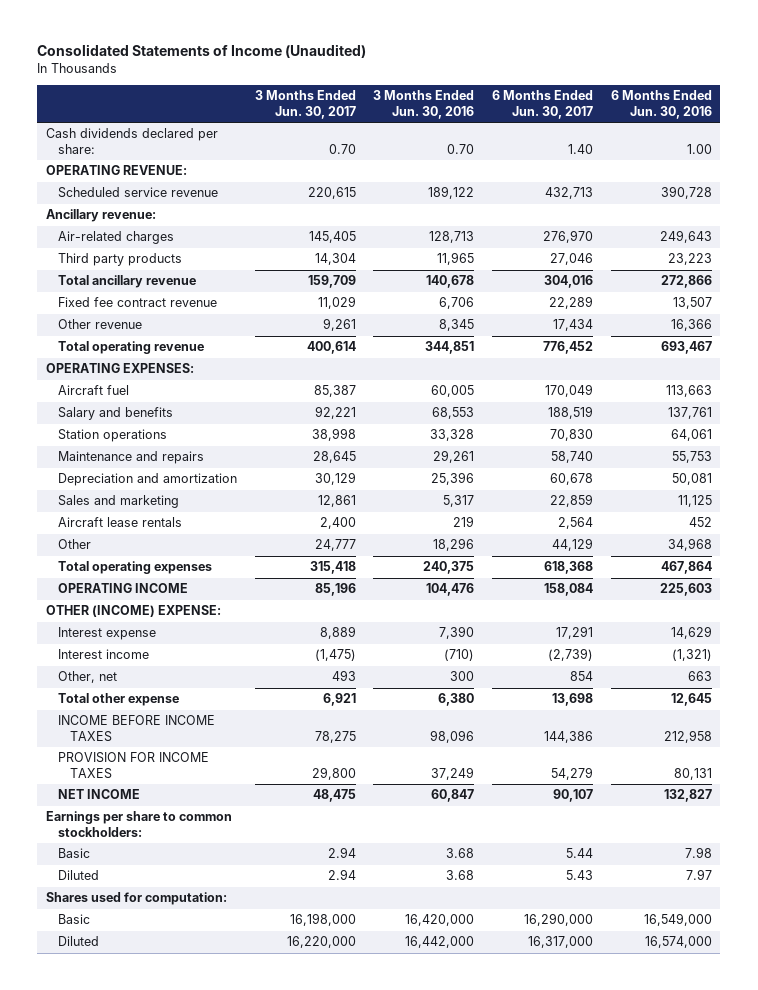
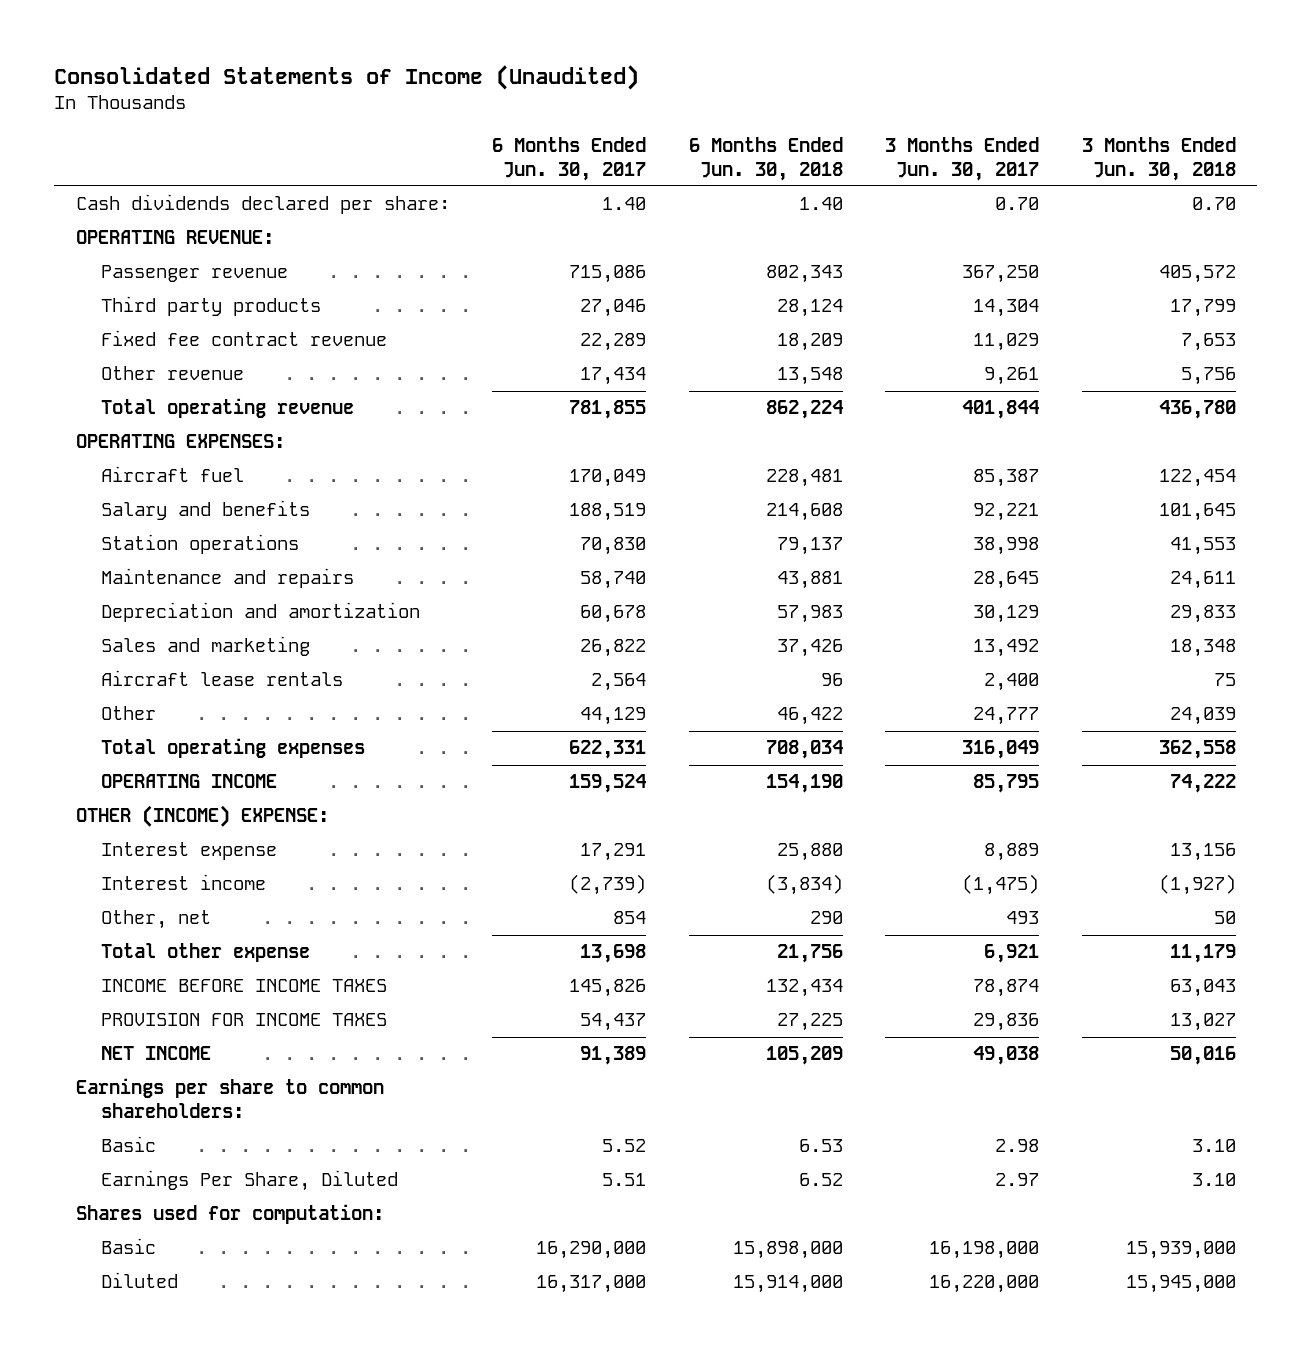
- | 3 Months Ended Jun. 30, 2017 | 3 Months Ended Jun. 30, 2016 | 6 Months Ended Jun. 30, 2017 | 6 Months Ended Jun. 30, 2016
+ | 6 Months Ended Jun. 30, 2017 | 6 Months Ended Jun. 30, 2018 | 3 Months Ended Jun. 30, 2017 | 3 Months Ended Jun. 30, 2018
- Scheduled service revenue | 220,615 | 189,122 | 432,713 | 390,728
- Ancillary revenue:
- Air-related charges | 145,405 | 128,713 | 276,970 | 249,643
+ Passenger revenue | 715,086 | 802,343 | 367,250 | 405,572
- Total ancillary revenue | 159,709 | 140,678 | 304,016 | 272,866
- Total operating revenue | 400,614 | 344,851 | 776,452 | 693,467
+ Total operating revenue | 781,855 | 862,224 | 401,844 | 436,780
- Sales and marketing | 12,861 | 5,317 | 22,859 | 11,125
+ Sales and marketing | 26,822 | 37,426 | 13,492 | 18,348
- Total operating expenses | 315,418 | 240,375 | 618,368 | 467,864
- OPERATING INCOME | 85,196 | 104,476 | 158,084 | 225,603
+ Total operating expenses | 622,331 | 708,034 | 316,049 | 362,558
+ OPERATING INCOME | 159,524 | 154,190 | 85,795 | 74,222
- INCOME BEFORE INCOME TAXES | 78,275 | 98,096 | 144,386 | 212,958
- PROVISION FOR INCOME TAXES | 29,800 | 37,249 | 54,279 | 80,131
- NET INCOME | 48,475 | 60,847 | 90,107 | 132,827
- Earnings per share to common stockholders:
- Basic | 2.94 | 3.68 | 5.44 | 7.98
- Diluted | 2.94 | 3.68 | 5.43 | 7.97
+ INCOME BEFORE INCOME TAXES | 145,826 | 132,434 | 78,874 | 63,043
+ PROVISION FOR INCOME TAXES | 54,437 | 27,225 | 29,836 | 13,027
+ NET INCOME | 91,389 | 105,209 | 49,038 | 50,016
+ Earnings per share to common shareholders:
+ Basic | 5.52 | 6.53 | 2.98 | 3.10
+ Earnings Per Share, Diluted | 5.51 | 6.52 | 2.97 | 3.10

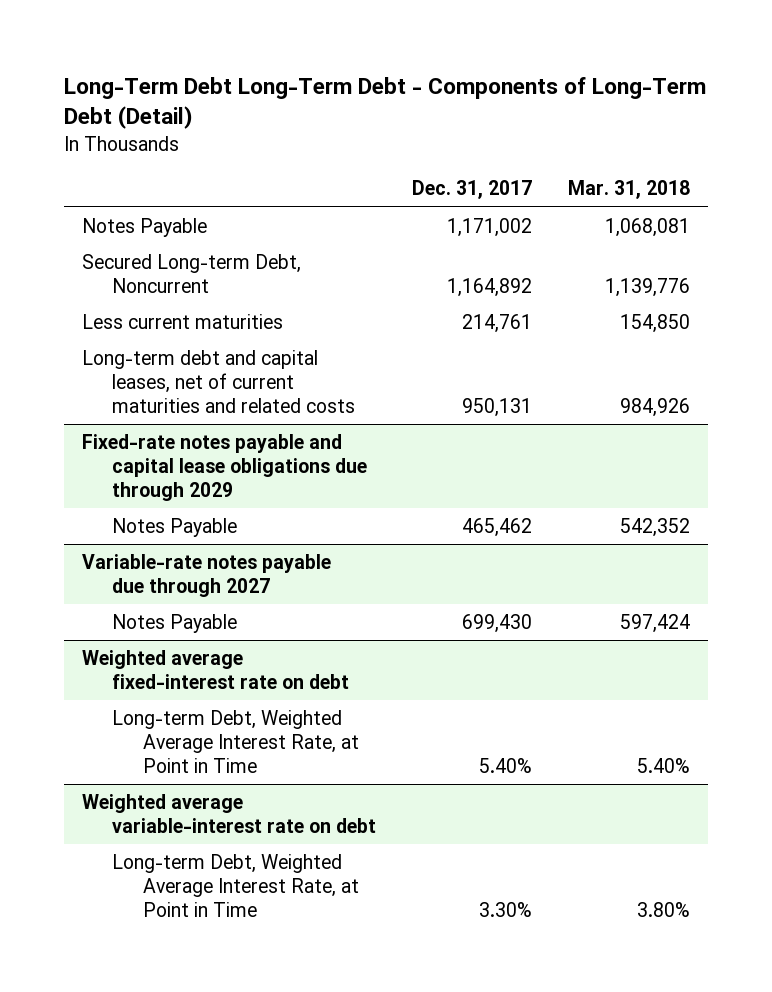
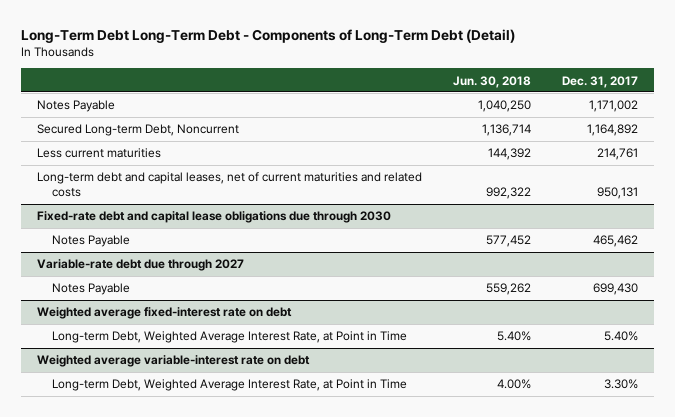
- | Dec. 31, 2017 | Mar. 31, 2018
+ | Jun. 30, 2018 | Dec. 31, 2017
- Fixed-rate notes payable and capital lease obligations due through 2029
+ Fixed-rate debt and capital lease obligations due through 2030
- Variable-rate notes payable due through 2027
+ Variable-rate debt due through 2027

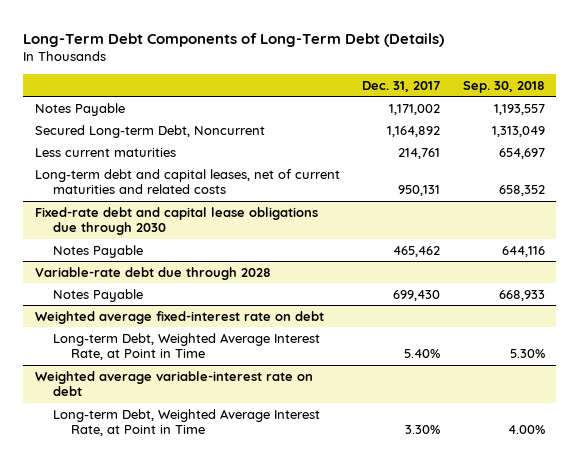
- Long-Term Debt Long-Term Debt - Components of Long-Term Debt (Detail)
+ Long-Term Debt Components of Long-Term Debt (Details)
- | Jun. 30, 2018 | Dec. 31, 2017
+ | Dec. 31, 2017 | Sep. 30, 2018
- Variable-rate debt due through 2027
+ Variable-rate debt due through 2028

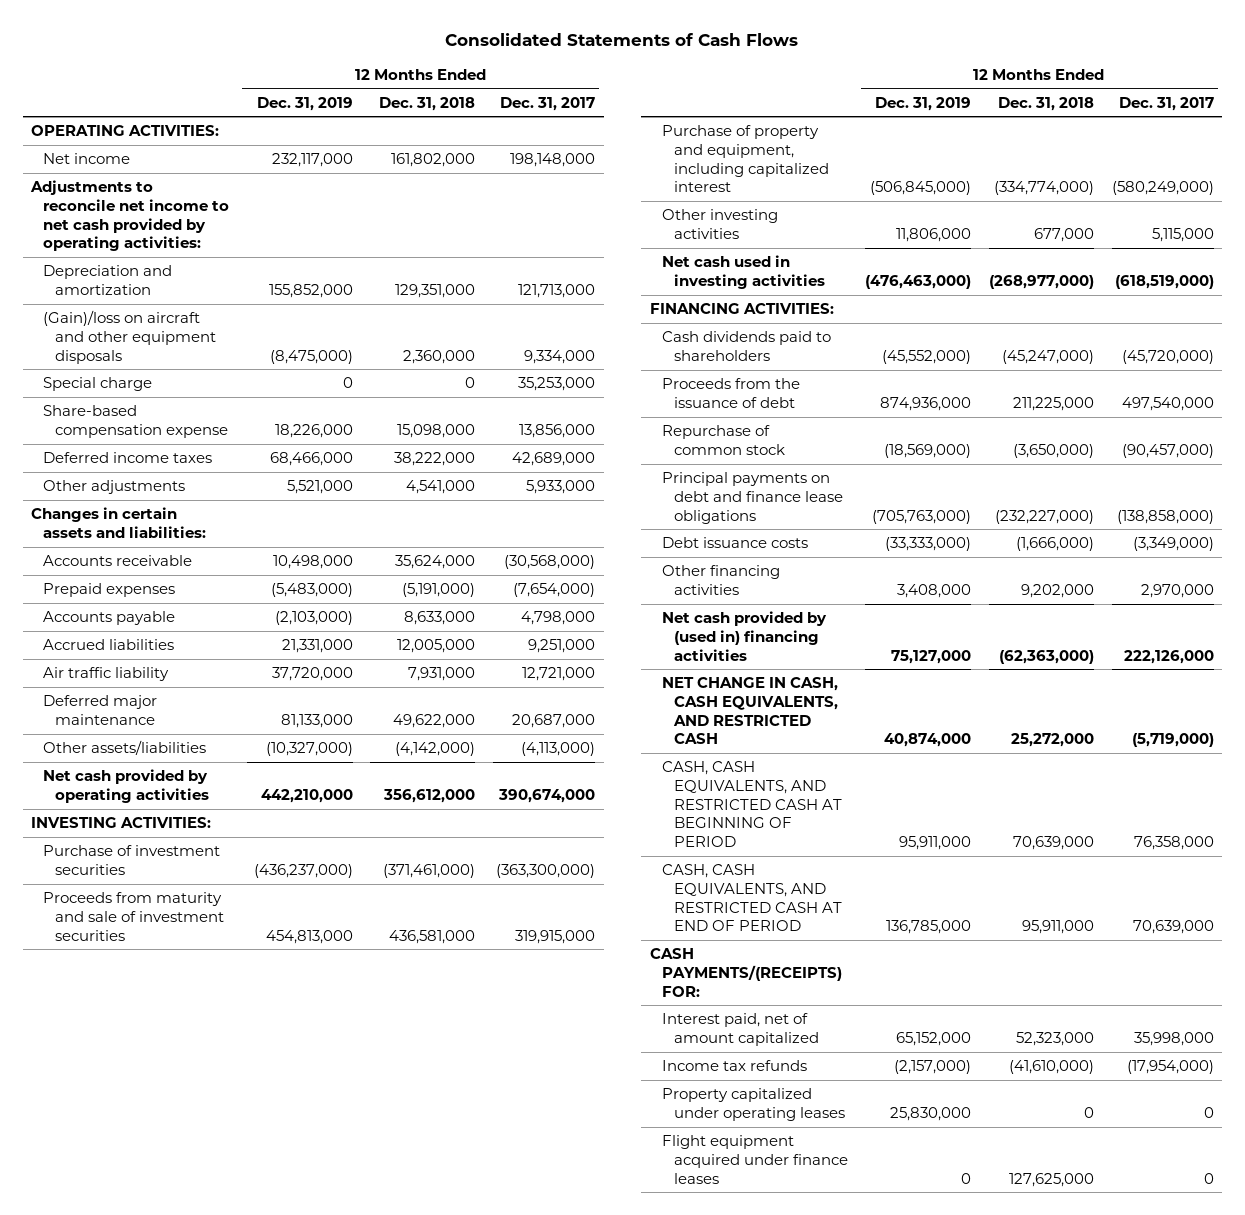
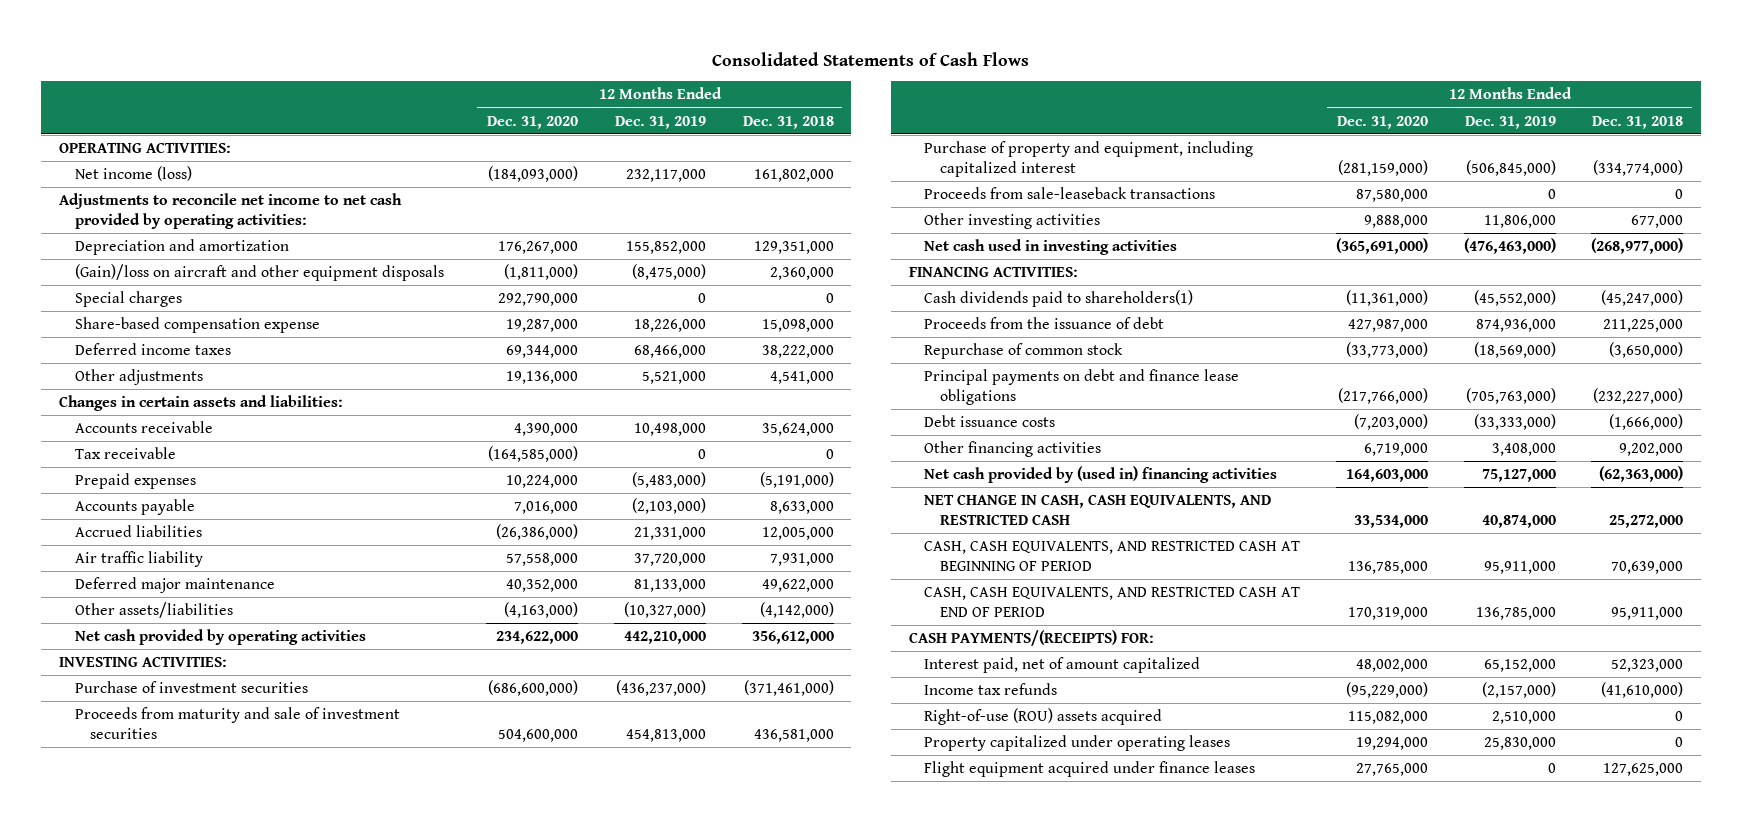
- | 12 Months Ended Dec. 31, 2019 | 12 Months Ended Dec. 31, 2018 | 12 Months Ended Dec. 31, 2017
+ | 12 Months Ended Dec. 31, 2020 | 12 Months Ended Dec. 31, 2019 | 12 Months Ended Dec. 31, 2018
- Net income | 232,117,000 | 161,802,000 | 198,148,000
+ Net income (loss) | (184,093,000) | 232,117,000 | 161,802,000
- Special charge | 0 | 0 | 35,253,000
+ Special charges | 292,790,000 | 0 | 0
+ Tax receivable | (164,585,000) | 0 | 0
+ Proceeds from sale-leaseback transactions | 87,580,000 | 0 | 0
- Cash dividends paid to shareholders | (45,552,000) | (45,247,000) | (45,720,000)
+ Cash dividends paid to shareholders(1) | (11,361,000) | (45,552,000) | (45,247,000)
+ Right-of-use (ROU) assets acquired | 115,082,000 | 2,510,000 | 0

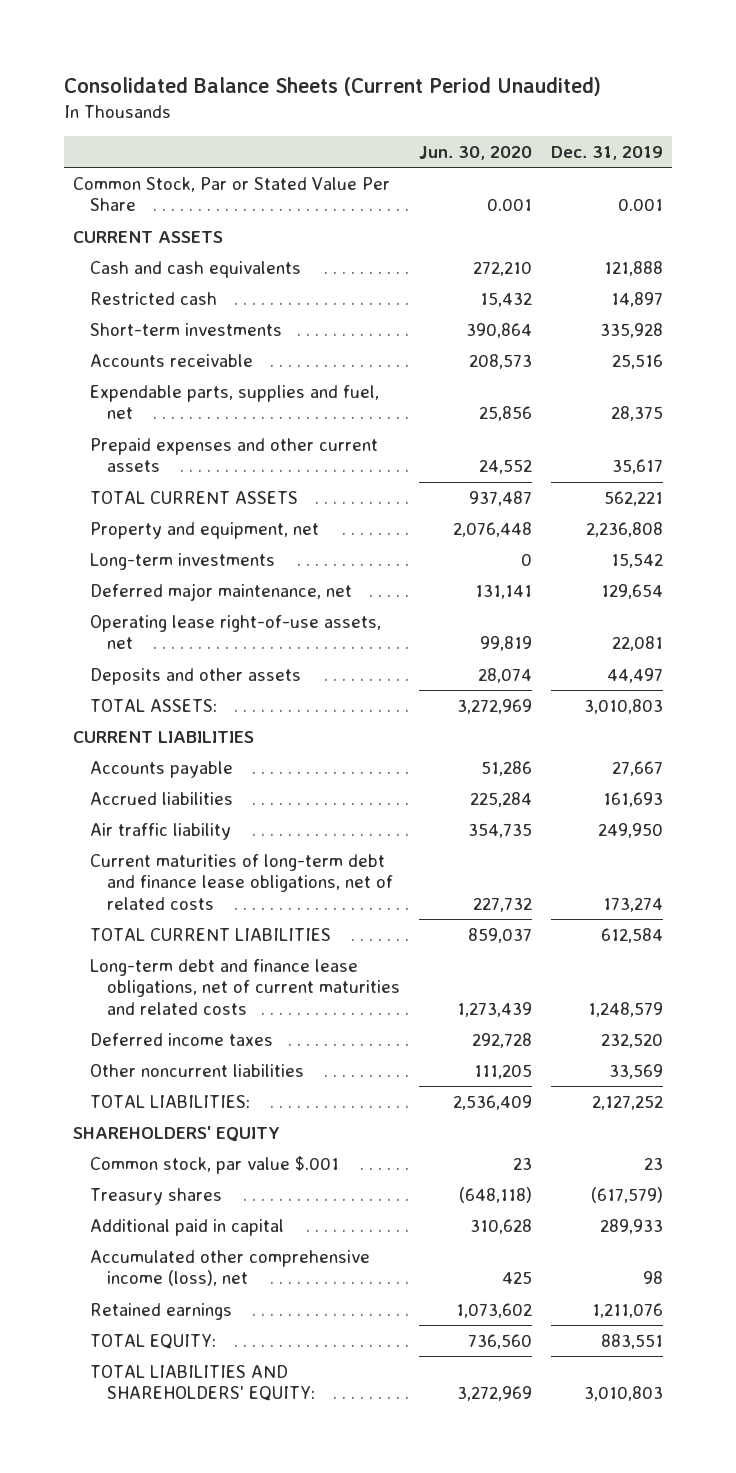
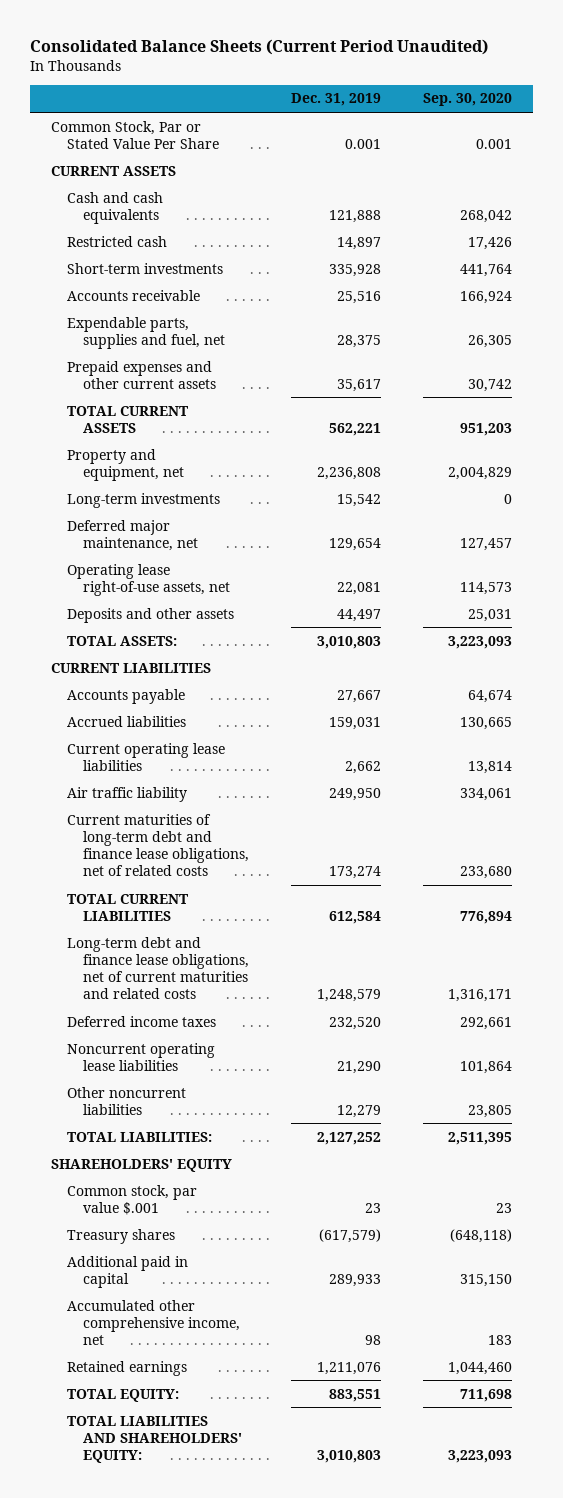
- | Jun. 30, 2020 | Dec. 31, 2019
+ | Dec. 31, 2019 | Sep. 30, 2020
- Accrued liabilities | 225,284 | 161,693
+ Accrued liabilities | 159,031 | 130,665
+ Current operating lease liabilities | 2,662 | 13,814
- Other noncurrent liabilities | 111,205 | 33,569
+ Noncurrent operating lease liabilities | 21,290 | 101,864
+ Other noncurrent liabilities | 12,279 | 23,805
- Accumulated other comprehensive income (loss), net | 425 | 98
+ Accumulated other comprehensive income, net | 98 | 183

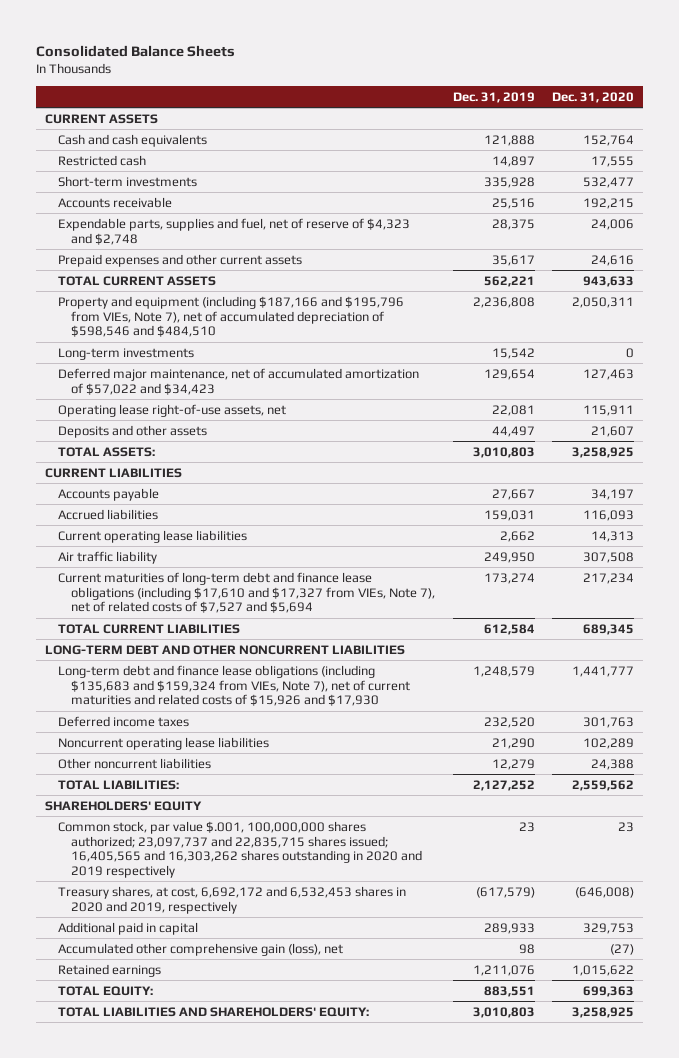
- Consolidated Balance Sheets (Current Period Unaudited)
+ Consolidated Balance Sheets
- | Dec. 31, 2019 | Sep. 30, 2020
+ | Dec. 31, 2019 | Dec. 31, 2020
- Common Stock, Par or Stated Value Per Share | 0.001 | 0.001
- Expendable parts, supplies and fuel, net | 28,375 | 26,305
+ Expendable parts, supplies and fuel, net of reserve of $4,323 and $2,748 | 28,375 | 24,006
- Property and equipment, net | 2,236,808 | 2,004,829
+ Property and equipment (including $187,166 and $195,796 from VIEs, Note 7), net of accumulated depreciation of $598,546 and $484,510 | 2,236,808 | 2,050,311
- Deferred major maintenance, net | 129,654 | 127,457
+ Deferred major maintenance, net of accumulated amortization of $57,022 and $34,423 | 129,654 | 127,463
- Current maturities of long-term debt and finance lease obligations, net of related costs | 173,274 | 233,680
+ Current maturities of long-term debt and finance lease obligations (including $17,610 and $17,327 from VIEs, Note 7), net of related costs of $7,527 and $5,694 | 173,274 | 217,234
- Long-term debt and finance lease obligations, net of current maturities and related costs | 1,248,579 | 1,316,171
+ LONG-TERM DEBT AND OTHER NONCURRENT LIABILITIES
+ Long-term debt and finance lease obligations (including $135,683 and $159,324 from VIEs, Note 7), net of current maturities and related costs of $15,926 and $17,930 | 1,248,579 | 1,441,777
- Common stock, par value $.001 | 23 | 23
- Treasury shares | (617,579) | (648,118)
+ Common stock, par value $.001, 100,000,000 shares authorized; 23,097,737 and 22,835,715 shares issued; 16,405,565 and 16,303,262 shares outstanding in 2020 and 2019 respectively | 23 | 23
+ Treasury shares, at cost, 6,692,172 and 6,532,453 shares in 2020 and 2019, respectively | (617,579) | (646,008)
- Accumulated other comprehensive income, net | 98 | 183
+ Accumulated other comprehensive gain (loss), net | 98 | (27)

